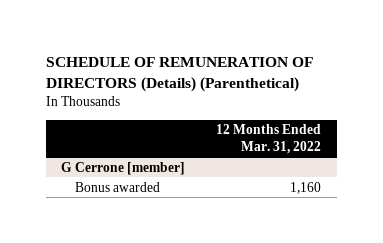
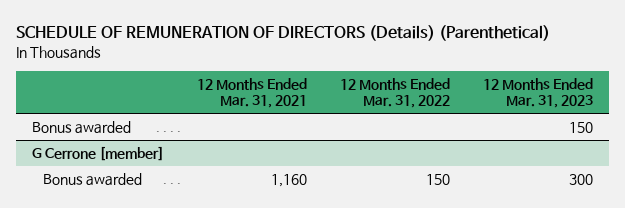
- | 12 Months Ended Mar. 31, 2022
+ | 12 Months Ended Mar. 31, 2021 | 12 Months Ended Mar. 31, 2022 | 12 Months Ended Mar. 31, 2023
+ Bonus awarded | | | 150
@ G Cerrone [member]
- Bonus awarded | 1,160
+ Bonus awarded | 1,160 | 150 | 300

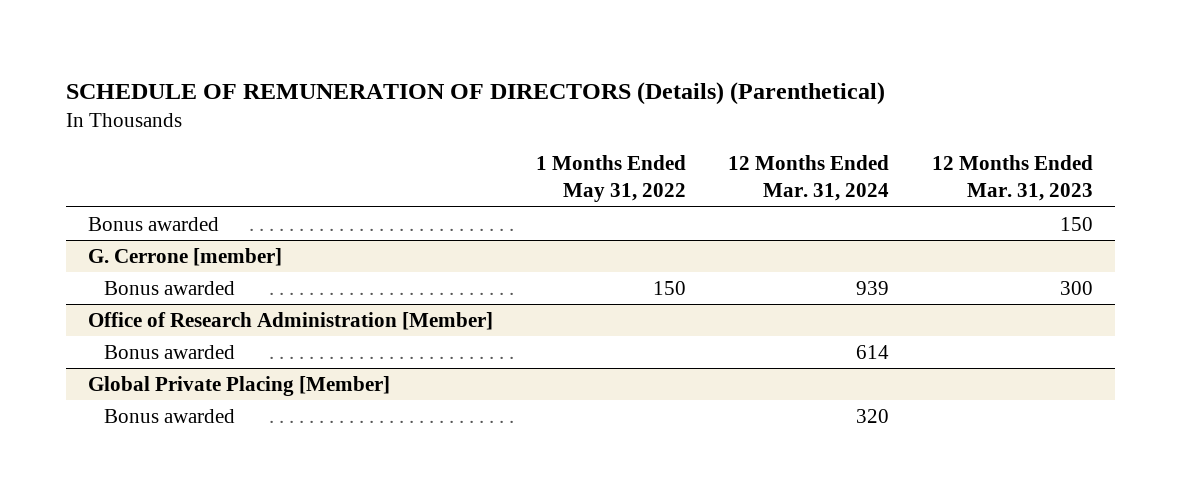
- | 12 Months Ended Mar. 31, 2021 | 12 Months Ended Mar. 31, 2022 | 12 Months Ended Mar. 31, 2023
+ | 1 Months Ended May 31, 2022 | 12 Months Ended Mar. 31, 2024 | 12 Months Ended Mar. 31, 2023
- G Cerrone [member]
+ G. Cerrone [member]
+ Office of Research Administration [Member]
+ Bonus awarded | | 614 |
+ Global Private Placing [Member]
+ Bonus awarded | | 320 |

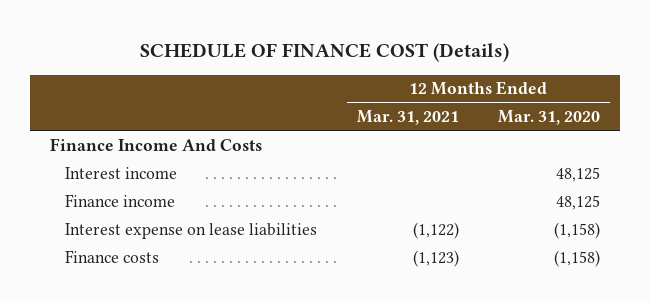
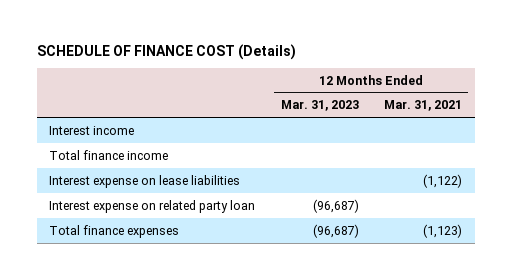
- | 12 Months Ended Mar. 31, 2021 | 12 Months Ended Mar. 31, 2020
+ | 12 Months Ended Mar. 31, 2023 | 12 Months Ended Mar. 31, 2021
- Finance Income And Costs
- Finance income | | 48,125
+ Total finance income
- Finance costs | (1,123) | (1,158)
+ Interest expense on related party loan | (96,687) |
+ Total finance expenses | (96,687) | (1,123)

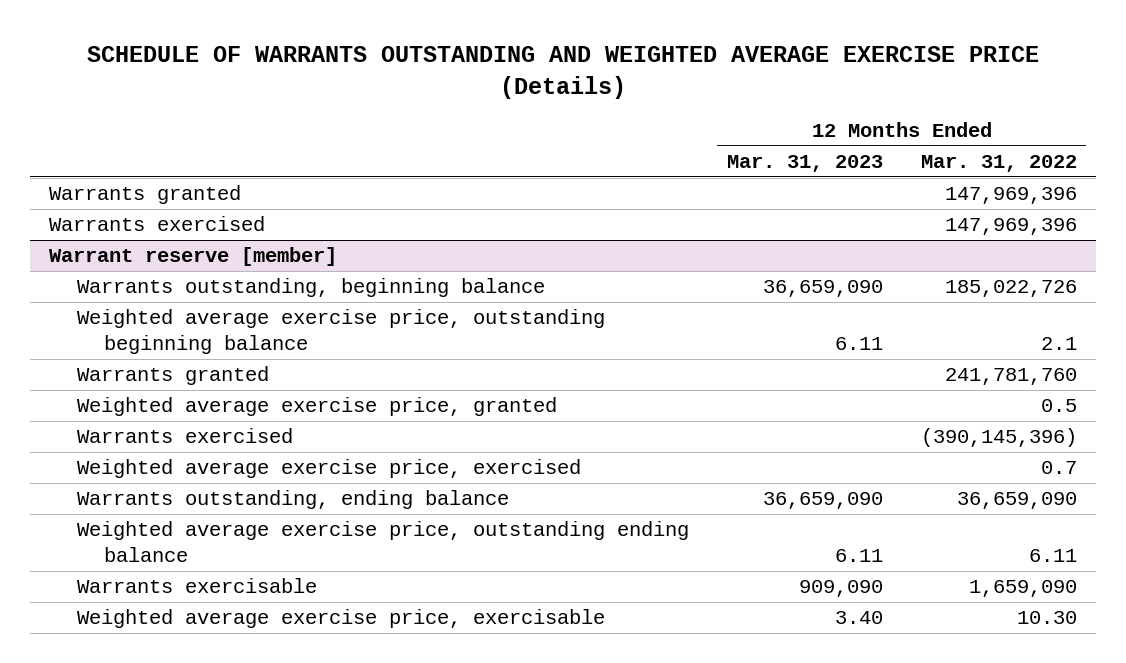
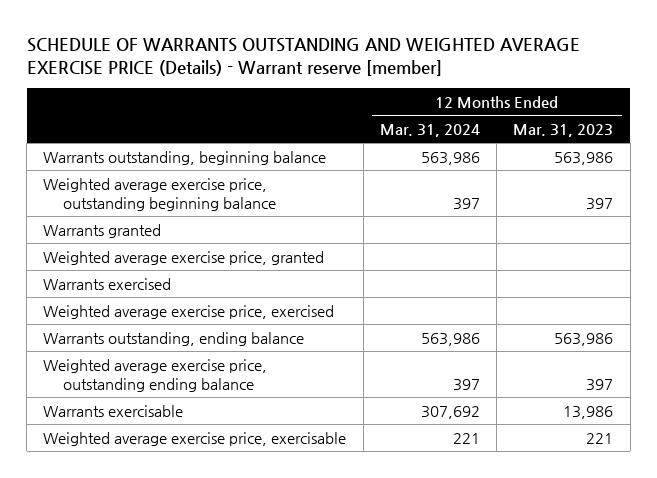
- SCHEDULE OF WARRANTS OUTSTANDING AND WEIGHTED AVERAGE EXERCISE PRICE (Details)
+ SCHEDULE OF WARRANTS OUTSTANDING AND WEIGHTED AVERAGE EXERCISE PRICE (Details) - Warrant reserve [member]
- | 12 Months Ended Mar. 31, 2023 | 12 Months Ended Mar. 31, 2022
+ | 12 Months Ended Mar. 31, 2024 | 12 Months Ended Mar. 31, 2023
+ Warrants outstanding, beginning balance | 563,986 | 563,986
+ Weighted average exercise price, outstanding beginning balance | 397 | 397
+ Weighted average exercise price, granted
- Warrant reserve [member]
- Warrants outstanding, beginning balance | 36,659,090 | 185,022,726
- Weighted average exercise price, outstanding beginning balance | 6.11 | 2.1
- Warrants granted | | 241,781,760
- Weighted average exercise price, granted | | 0.5
- Warrants exercised | | (390,145,396)
- Weighted average exercise price, exercised | | 0.7
- Warrants outstanding, ending balance | 36,659,090 | 36,659,090
- Weighted average exercise price, outstanding ending balance | 6.11 | 6.11
- Warrants exercisable | 909,090 | 1,659,090
- Weighted average exercise price, exercisable | 3.40 | 10.30
+ Weighted average exercise price, exercised
+ Warrants outstanding, ending balance | 563,986 | 563,986
+ Weighted average exercise price, outstanding ending balance | 397 | 397
+ Warrants exercisable | 307,692 | 13,986
+ Weighted average exercise price, exercisable | 221 | 221

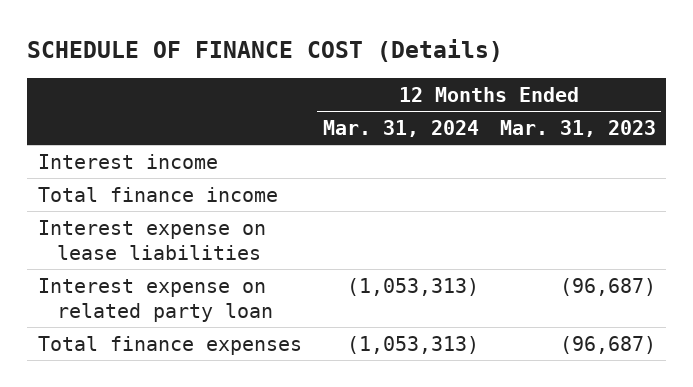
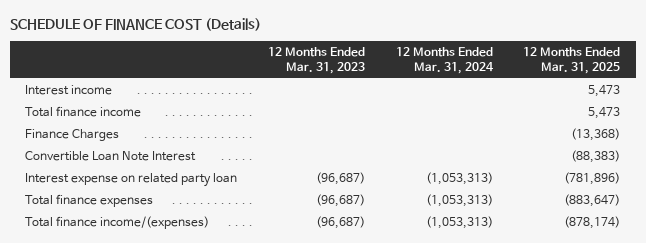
- | 12 Months Ended Mar. 31, 2024 | 12 Months Ended Mar. 31, 2023
+ | 12 Months Ended Mar. 31, 2023 | 12 Months Ended Mar. 31, 2024 | 12 Months Ended Mar. 31, 2025
- Interest expense on lease liabilities
+ Finance Charges | | | (13,368)
+ Convertible Loan Note Interest | | | (88,383)
+ Total finance income/(expenses) | (96,687) | (1,053,313) | (878,174)

